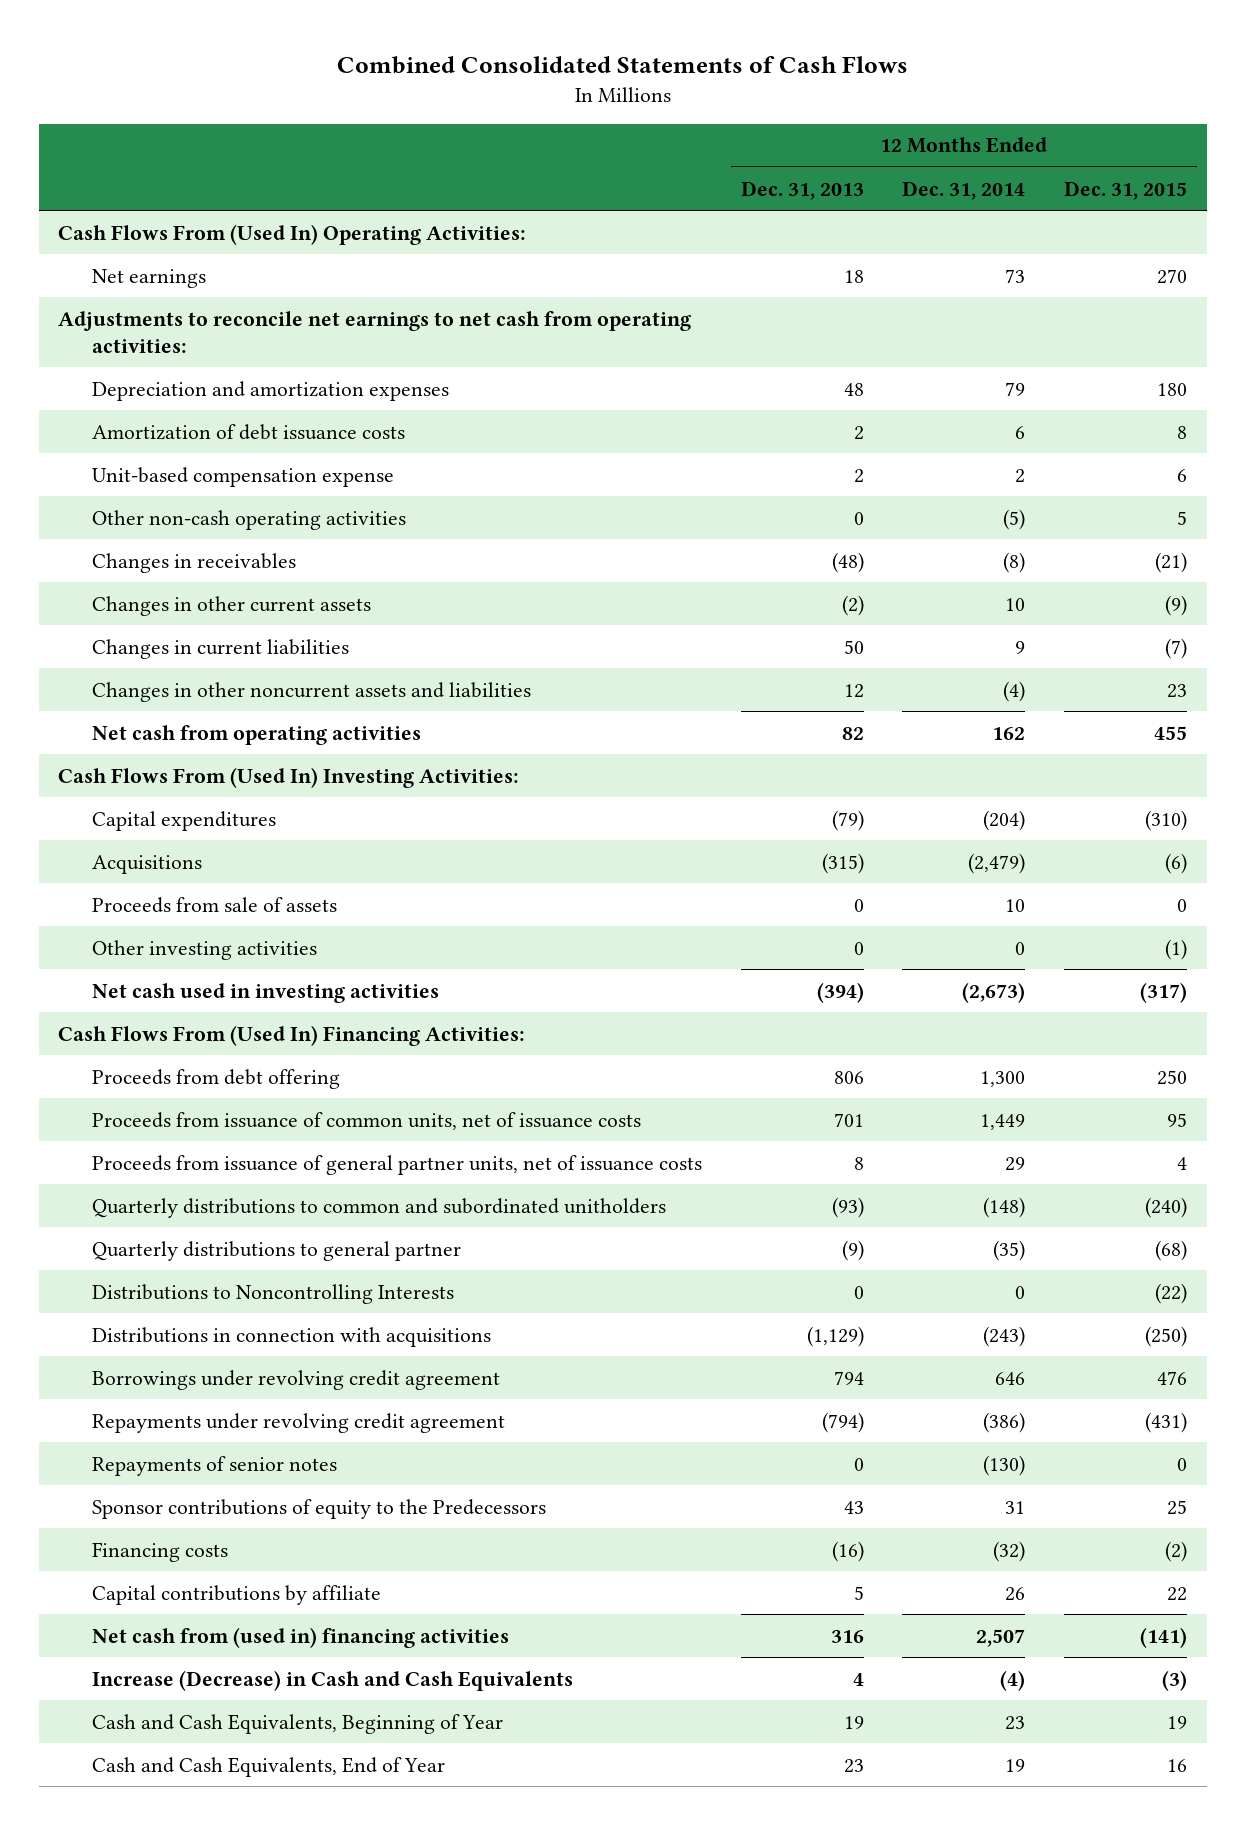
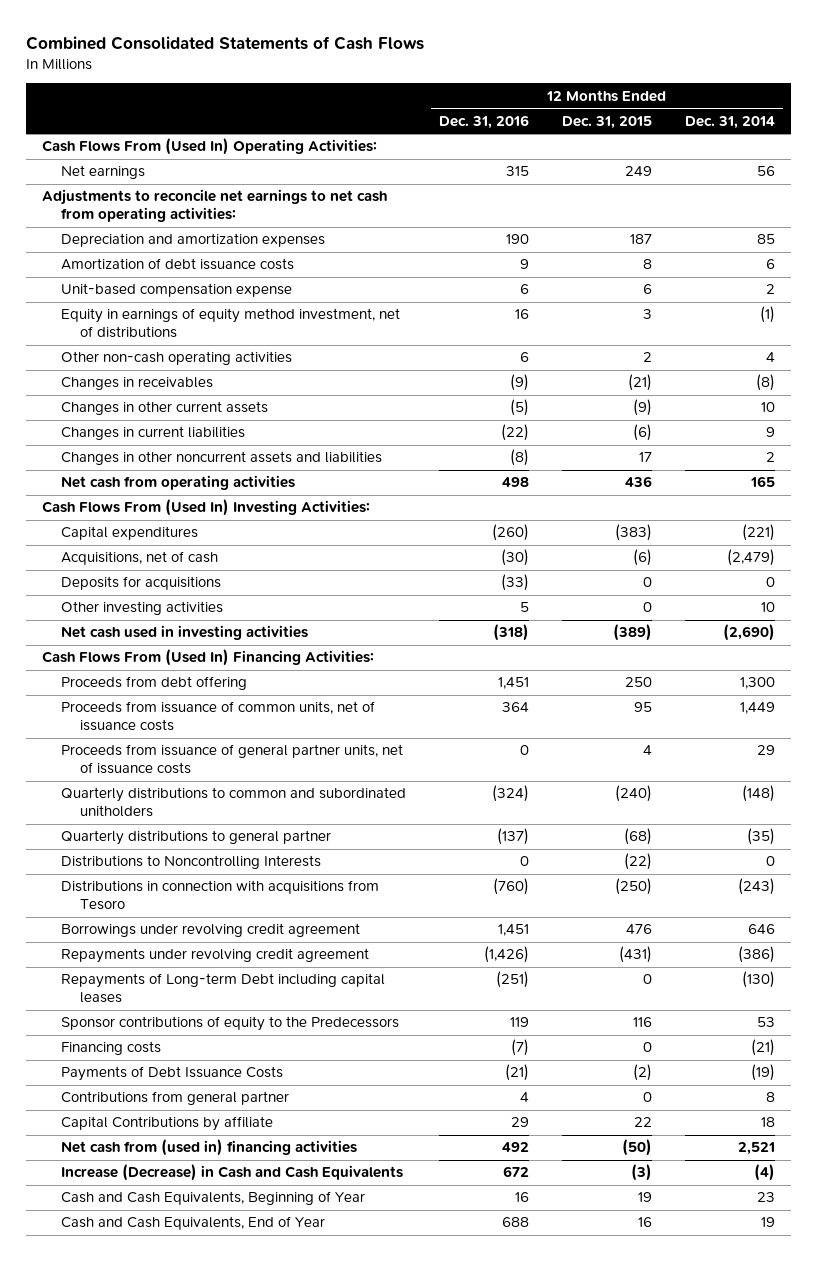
- | 12 Months Ended Dec. 31, 2013 | 12 Months Ended Dec. 31, 2014 | 12 Months Ended Dec. 31, 2015
+ | 12 Months Ended Dec. 31, 2016 | 12 Months Ended Dec. 31, 2015 | 12 Months Ended Dec. 31, 2014
- Net earnings | 18 | 73 | 270
+ Net earnings | 315 | 249 | 56
- Depreciation and amortization expenses | 48 | 79 | 180
+ Depreciation and amortization expenses | 190 | 187 | 85
- Other non-cash operating activities | 0 | (5) | 5
+ Equity in earnings of equity method investment, net of distributions | 16 | 3 | (1)
+ Other non-cash operating activities | 6 | 2 | 4
- Changes in current liabilities | 50 | 9 | (7)
- Changes in other noncurrent assets and liabilities | 12 | (4) | 23
- Net cash from operating activities | 82 | 162 | 455
+ Changes in current liabilities | (22) | (6) | 9
+ Changes in other noncurrent assets and liabilities | (8) | 17 | 2
+ Net cash from operating activities | 498 | 436 | 165
- Capital expenditures | (79) | (204) | (310)
- Acquisitions | (315) | (2,479) | (6)
- Proceeds from sale of assets | 0 | 10 | 0
- Other investing activities | 0 | 0 | (1)
- Net cash used in investing activities | (394) | (2,673) | (317)
+ Capital expenditures | (260) | (383) | (221)
+ Acquisitions, net of cash | (30) | (6) | (2,479)
+ Deposits for acquisitions | (33) | 0 | 0
+ Other investing activities | 5 | 0 | 10
+ Net cash used in investing activities | (318) | (389) | (2,690)
- Distributions in connection with acquisitions | (1,129) | (243) | (250)
+ Distributions in connection with acquisitions from Tesoro | (760) | (250) | (243)
- Repayments of senior notes | 0 | (130) | 0
- Sponsor contributions of equity to the Predecessors | 43 | 31 | 25
- Financing costs | (16) | (32) | (2)
- Capital contributions by affiliate | 5 | 26 | 22
- Net cash from (used in) financing activities | 316 | 2,507 | (141)
+ Repayments of Long-term Debt including capital leases | (251) | 0 | (130)
+ Sponsor contributions of equity to the Predecessors | 119 | 116 | 53
+ Financing costs | (7) | 0 | (21)
+ Payments of Debt Issuance Costs | (21) | (2) | (19)
+ Contributions from general partner | 4 | 0 | 8
+ Capital Contributions by affiliate | 29 | 22 | 18
+ Net cash from (used in) financing activities | 492 | (50) | 2,521

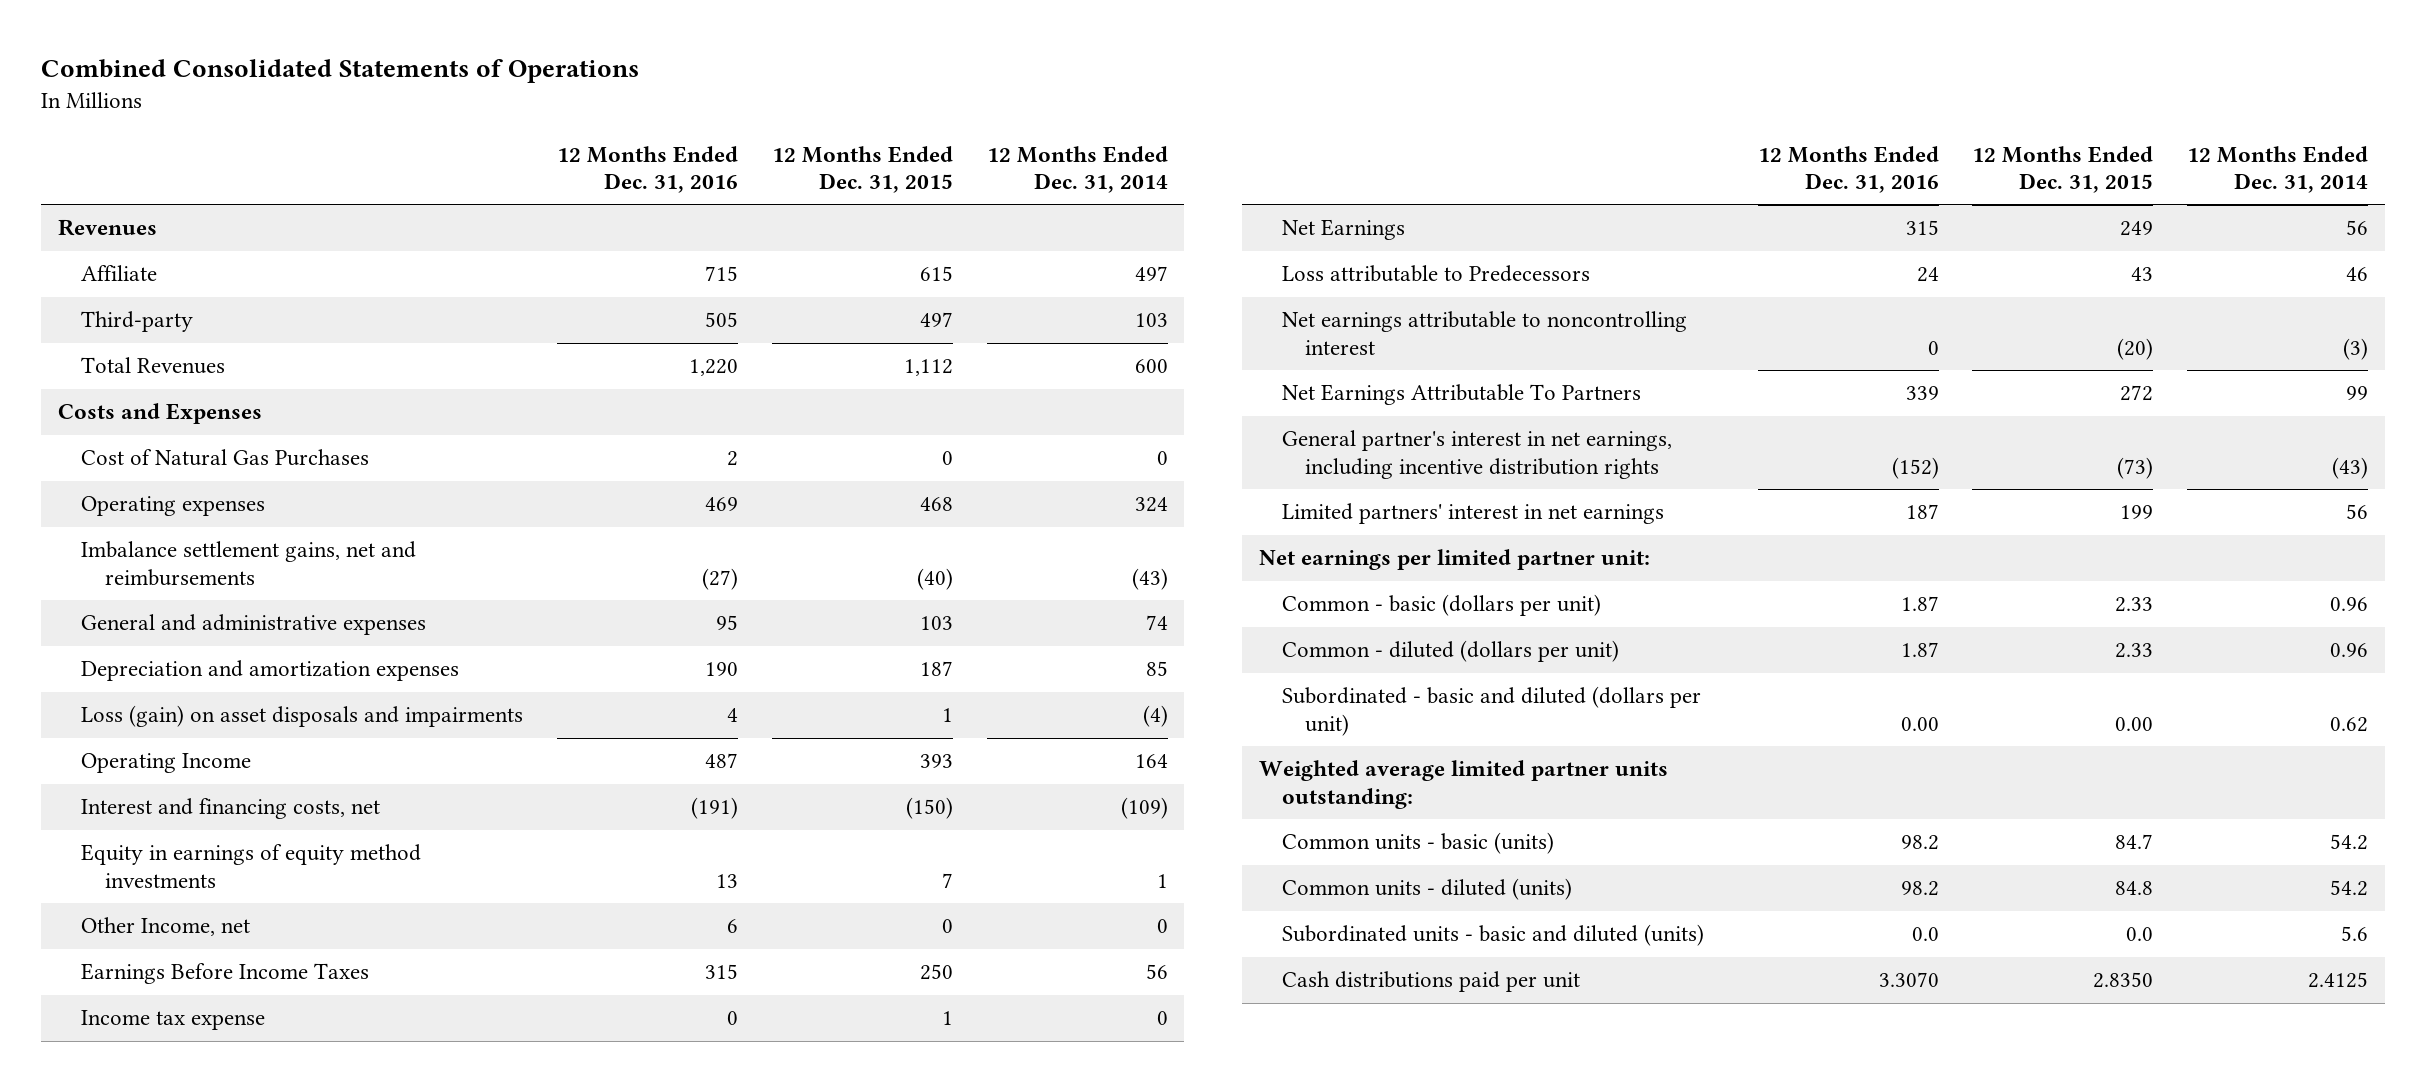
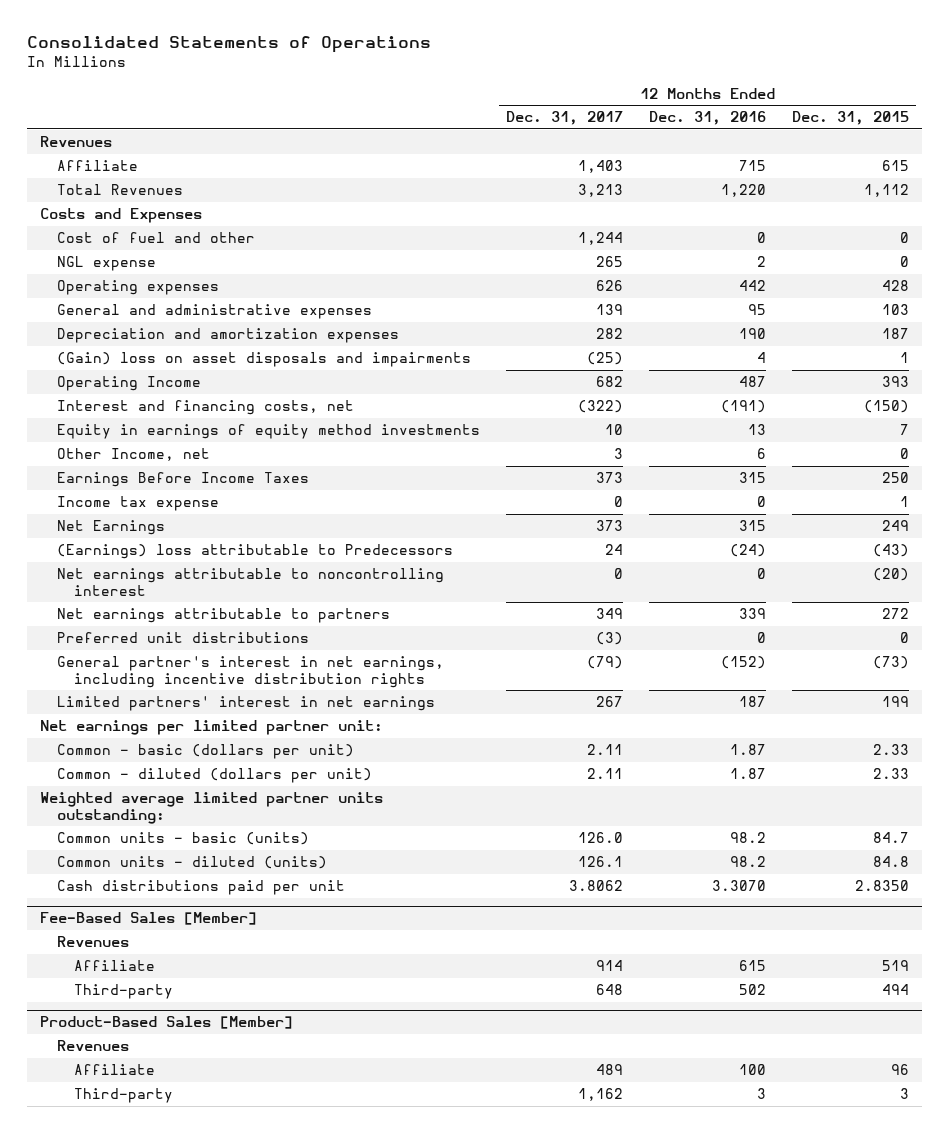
- Combined Consolidated Statements of Operations
+ Consolidated Statements of Operations
- | 12 Months Ended Dec. 31, 2016 | 12 Months Ended Dec. 31, 2015 | 12 Months Ended Dec. 31, 2014
+ | 12 Months Ended Dec. 31, 2017 | 12 Months Ended Dec. 31, 2016 | 12 Months Ended Dec. 31, 2015
- Third-party | 505 | 497 | 103
- Cost of Natural Gas Purchases | 2 | 0 | 0
- Operating expenses | 469 | 468 | 324
- Imbalance settlement gains, net and reimbursements | (27) | (40) | (43)
+ Cost of fuel and other | 1,244 | 0 | 0
+ NGL expense | 265 | 2 | 0
+ Operating expenses | 626 | 442 | 428
- Loss (gain) on asset disposals and impairments | 4 | 1 | (4)
+ (Gain) loss on asset disposals and impairments | (25) | 4 | 1
- Loss attributable to Predecessors | 24 | 43 | 46
+ (Earnings) loss attributable to Predecessors | 24 | (24) | (43)
- Net Earnings Attributable To Partners | 339 | 272 | 99
+ Net earnings attributable to partners | 349 | 339 | 272
+ Preferred unit distributions | (3) | 0 | 0
- Subordinated - basic and diluted (dollars per unit) | 0.00 | 0.00 | 0.62
- Subordinated units - basic and diluted (units) | 0.0 | 0.0 | 5.6
+ Fee-Based Sales [Member]
+ Revenues
+ Affiliate | 914 | 615 | 519
+ Third-party | 648 | 502 | 494
+ Product-Based Sales [Member]
+ Revenues
+ Affiliate | 489 | 100 | 96
+ Third-party | 1,162 | 3 | 3

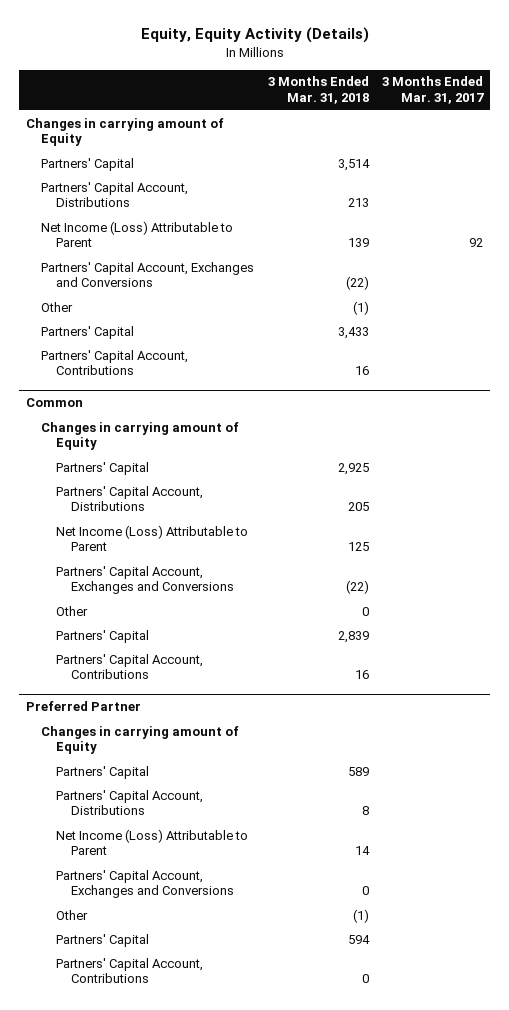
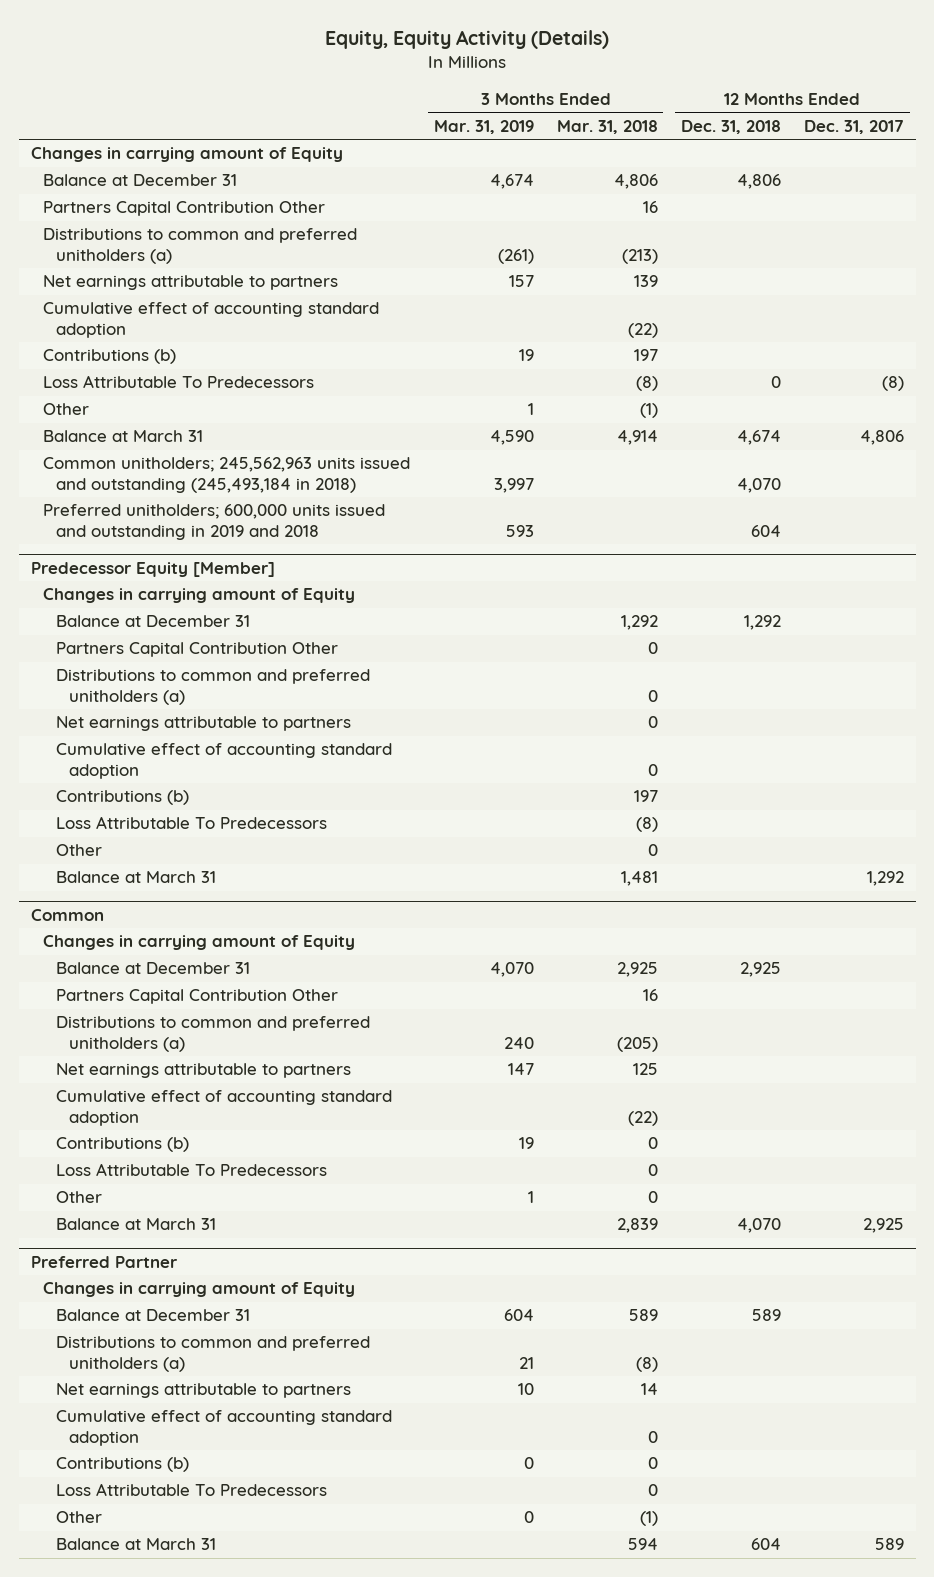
- | 3 Months Ended Mar. 31, 2018 | 3 Months Ended Mar. 31, 2017
+ | 3 Months Ended Mar. 31, 2019 | 3 Months Ended Mar. 31, 2018 | 12 Months Ended Dec. 31, 2018 | 12 Months Ended Dec. 31, 2017
- Partners' Capital | 3,514 |
- Partners' Capital Account, Distributions | 213 |
- Net Income (Loss) Attributable to Parent | 139 | 92
- Partners' Capital Account, Exchanges and Conversions | (22) |
+ Balance at December 31 | 4,674 | 4,806 | 4,806 |
+ Partners Capital Contribution Other | | 16 | |
+ Distributions to common and preferred unitholders (a) | (261) | (213) | |
+ Net earnings attributable to partners | 157 | 139 | |
+ Cumulative effect of accounting standard adoption | | (22) | |
+ Contributions (b) | 19 | 197 | |
+ Loss Attributable To Predecessors | | (8) | 0 | (8)
- Partners' Capital | 3,433 |
- Partners' Capital Account, Contributions | 16 |
+ Balance at March 31 | 4,590 | 4,914 | 4,674 | 4,806
+ Common unitholders; 245,562,963 units issued and outstanding (245,493,184 in 2018) | 3,997 | | 4,070 |
+ Preferred unitholders; 600,000 units issued and outstanding in 2019 and 2018 | 593 | | 604 |
+ Predecessor Equity [Member]
+ Changes in carrying amount of Equity
+ Balance at December 31 | | 1,292 | 1,292 |
+ Partners Capital Contribution Other | | 0 | |
+ Distributions to common and preferred unitholders (a) | | 0 | |
+ Net earnings attributable to partners | | 0 | |
+ Cumulative effect of accounting standard adoption | | 0 | |
+ Contributions (b) | | 197 | |
+ Loss Attributable To Predecessors | | (8) | |
+ Other | | 0 | |
+ Balance at March 31 | | 1,481 | | 1,292
@ Common
- Partners' Capital | 2,925 |
- Partners' Capital Account, Distributions | 205 |
- Net Income (Loss) Attributable to Parent | 125 |
- Partners' Capital Account, Exchanges and Conversions | (22) |
+ Balance at December 31 | 4,070 | 2,925 | 2,925 |
+ Partners Capital Contribution Other | | 16 | |
+ Distributions to common and preferred unitholders (a) | 240 | (205) | |
+ Net earnings attributable to partners | 147 | 125 | |
+ Cumulative effect of accounting standard adoption | | (22) | |
+ Contributions (b) | 19 | 0 | |
+ Loss Attributable To Predecessors | | 0 | |
- Partners' Capital | 2,839 |
- Partners' Capital Account, Contributions | 16 |
+ Balance at March 31 | | 2,839 | 4,070 | 2,925
@ Preferred Partner
- Partners' Capital | 589 |
- Partners' Capital Account, Distributions | 8 |
- Net Income (Loss) Attributable to Parent | 14 |
- Partners' Capital Account, Exchanges and Conversions | 0 |
+ Balance at December 31 | 604 | 589 | 589 |
+ Distributions to common and preferred unitholders (a) | 21 | (8) | |
+ Net earnings attributable to partners | 10 | 14 | |
+ Cumulative effect of accounting standard adoption | | 0 | |
+ Contributions (b) | 0 | 0 | |
+ Loss Attributable To Predecessors | | 0 | |
- Partners' Capital | 594 |
- Partners' Capital Account, Contributions | 0 |
+ Balance at March 31 | | 594 | 604 | 589

